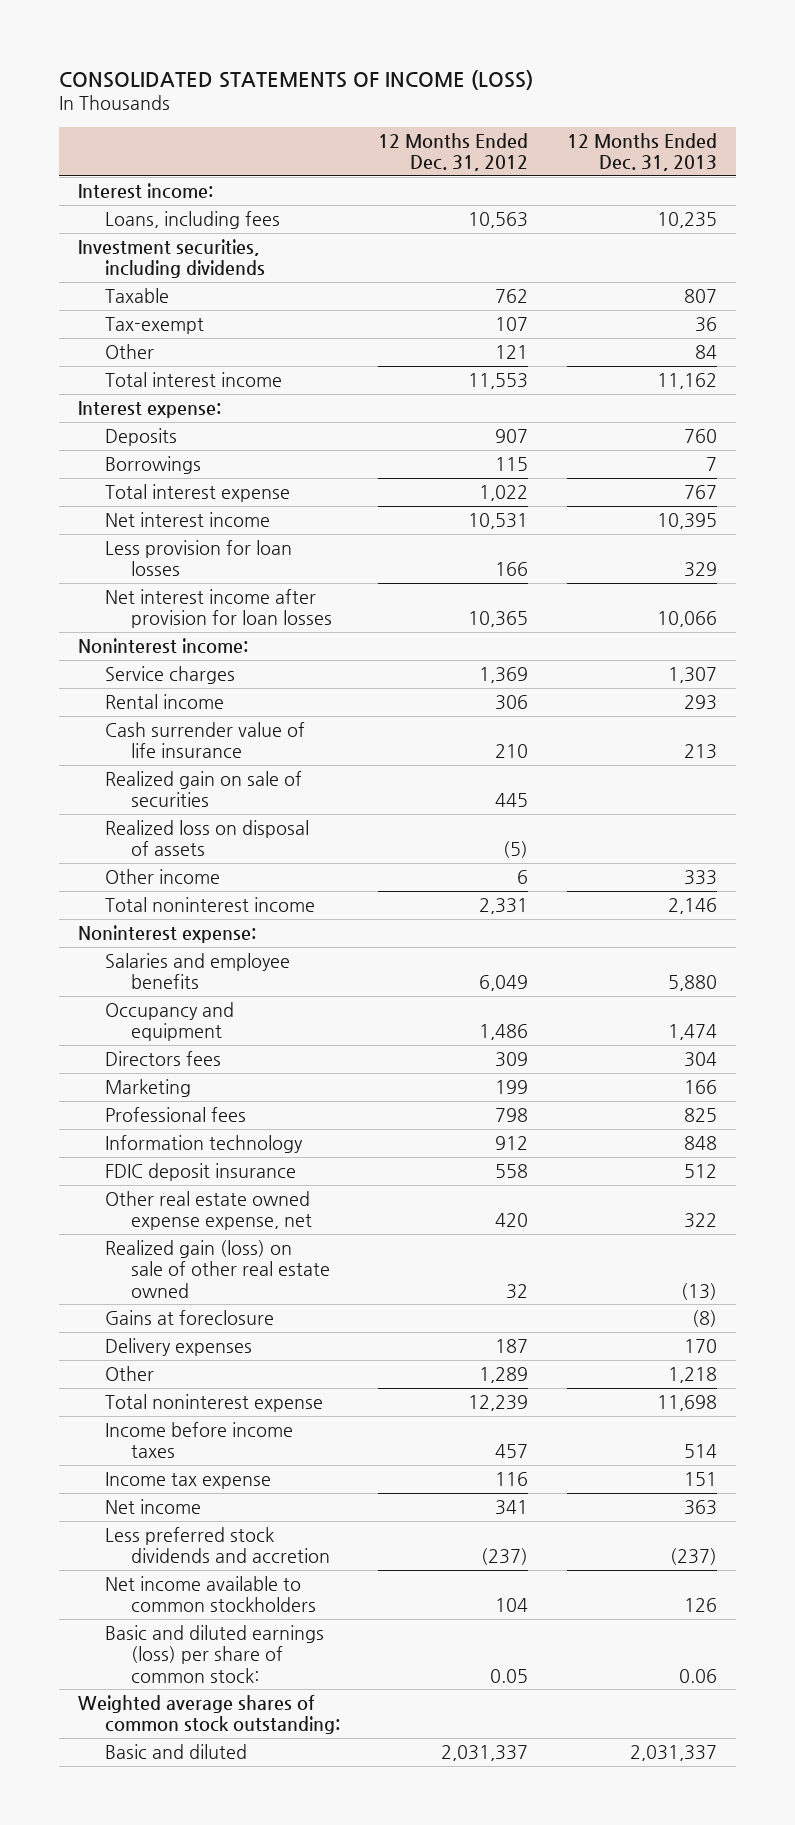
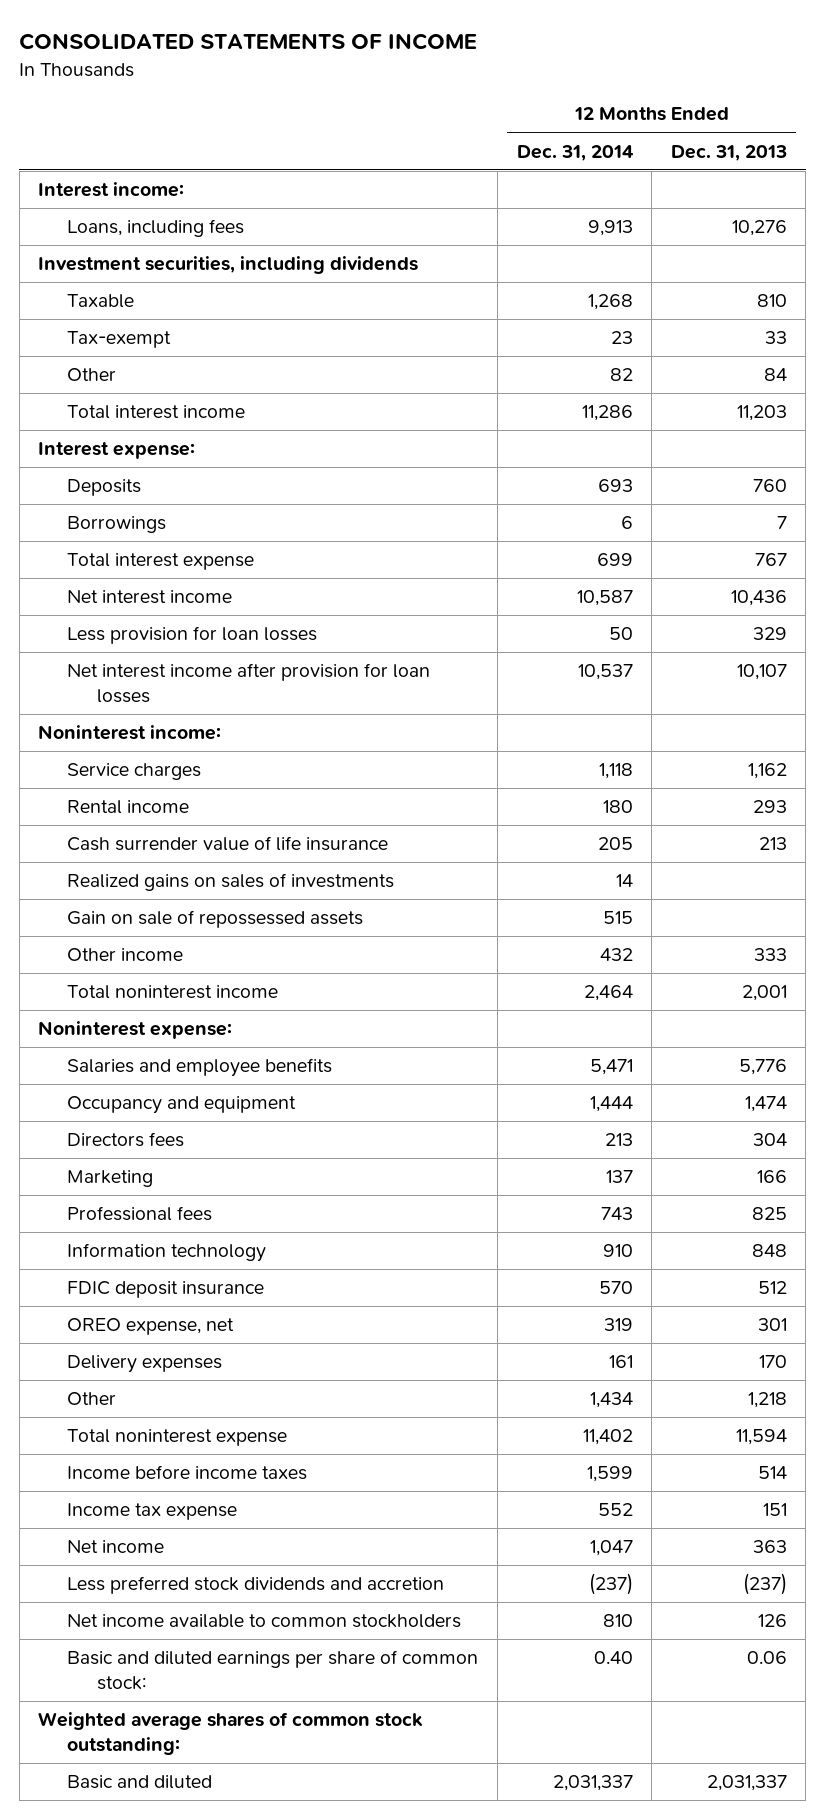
- CONSOLIDATED STATEMENTS OF INCOME (LOSS)
+ CONSOLIDATED STATEMENTS OF INCOME
- | 12 Months Ended Dec. 31, 2012 | 12 Months Ended Dec. 31, 2013
+ | 12 Months Ended Dec. 31, 2014 | 12 Months Ended Dec. 31, 2013
- Loans, including fees | 10,563 | 10,235
+ Loans, including fees | 9,913 | 10,276
- Taxable | 762 | 807
- Tax-exempt | 107 | 36
+ Taxable | 1,268 | 810
+ Tax-exempt | 23 | 33
- Total interest income | 11,553 | 11,162
+ Total interest income | 11,286 | 11,203
- Net interest income | 10,531 | 10,395
+ Net interest income | 10,587 | 10,436
- Net interest income after provision for loan losses | 10,365 | 10,066
+ Net interest income after provision for loan losses | 10,537 | 10,107
- Service charges | 1,369 | 1,307
+ Service charges | 1,118 | 1,162
- Realized gain on sale of securities | 445 |
- Realized loss on disposal of assets | (5) |
+ Realized gains on sales of investments | 14 |
+ Gain on sale of repossessed assets | 515 |
- Total noninterest income | 2,331 | 2,146
+ Total noninterest income | 2,464 | 2,001
- Salaries and employee benefits | 6,049 | 5,880
+ Salaries and employee benefits | 5,471 | 5,776
- Other real estate owned expense expense, net | 420 | 322
- Realized gain (loss) on sale of other real estate owned | 32 | (13)
- Gains at foreclosure | | (8)
+ OREO expense, net | 319 | 301
- Total noninterest expense | 12,239 | 11,698
+ Total noninterest expense | 11,402 | 11,594
- Basic and diluted earnings (loss) per share of common stock: | 0.05 | 0.06
+ Basic and diluted earnings per share of common stock: | 0.40 | 0.06

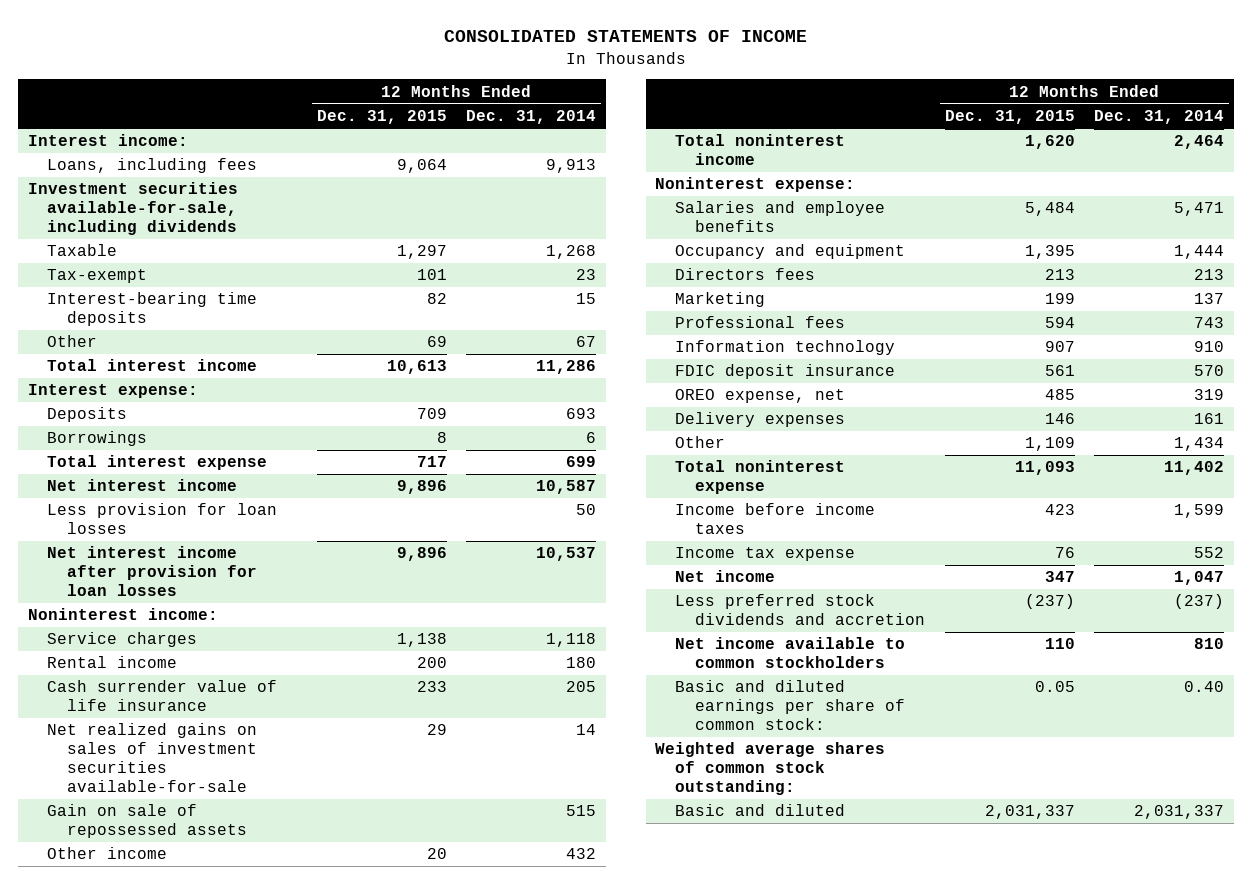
- | 12 Months Ended Dec. 31, 2014 | 12 Months Ended Dec. 31, 2013
+ | 12 Months Ended Dec. 31, 2015 | 12 Months Ended Dec. 31, 2014
- Investment securities, including dividends
+ Investment securities available-for-sale, including dividends
- Other | 82 | 84
+ Interest-bearing time deposits | 82 | 15
+ Other | 69 | 67
- Realized gains on sales of investments | 14 |
+ Net realized gains on sales of investment securities available-for-sale | 29 | 14

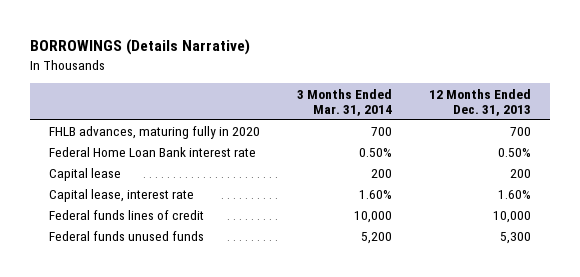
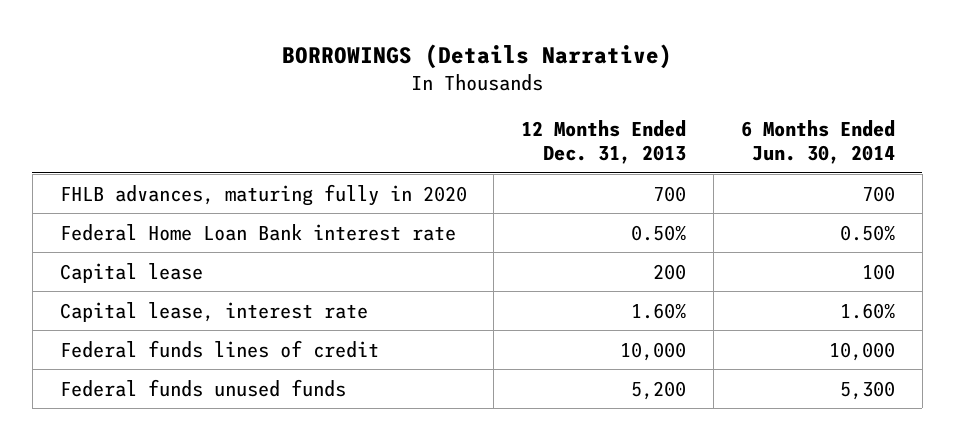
- | 3 Months Ended Mar. 31, 2014 | 12 Months Ended Dec. 31, 2013
+ | 12 Months Ended Dec. 31, 2013 | 6 Months Ended Jun. 30, 2014
- Federal funds unused funds | 5,200 | 5,300
+ Federal funds unused funds | 5,200 | 5,300

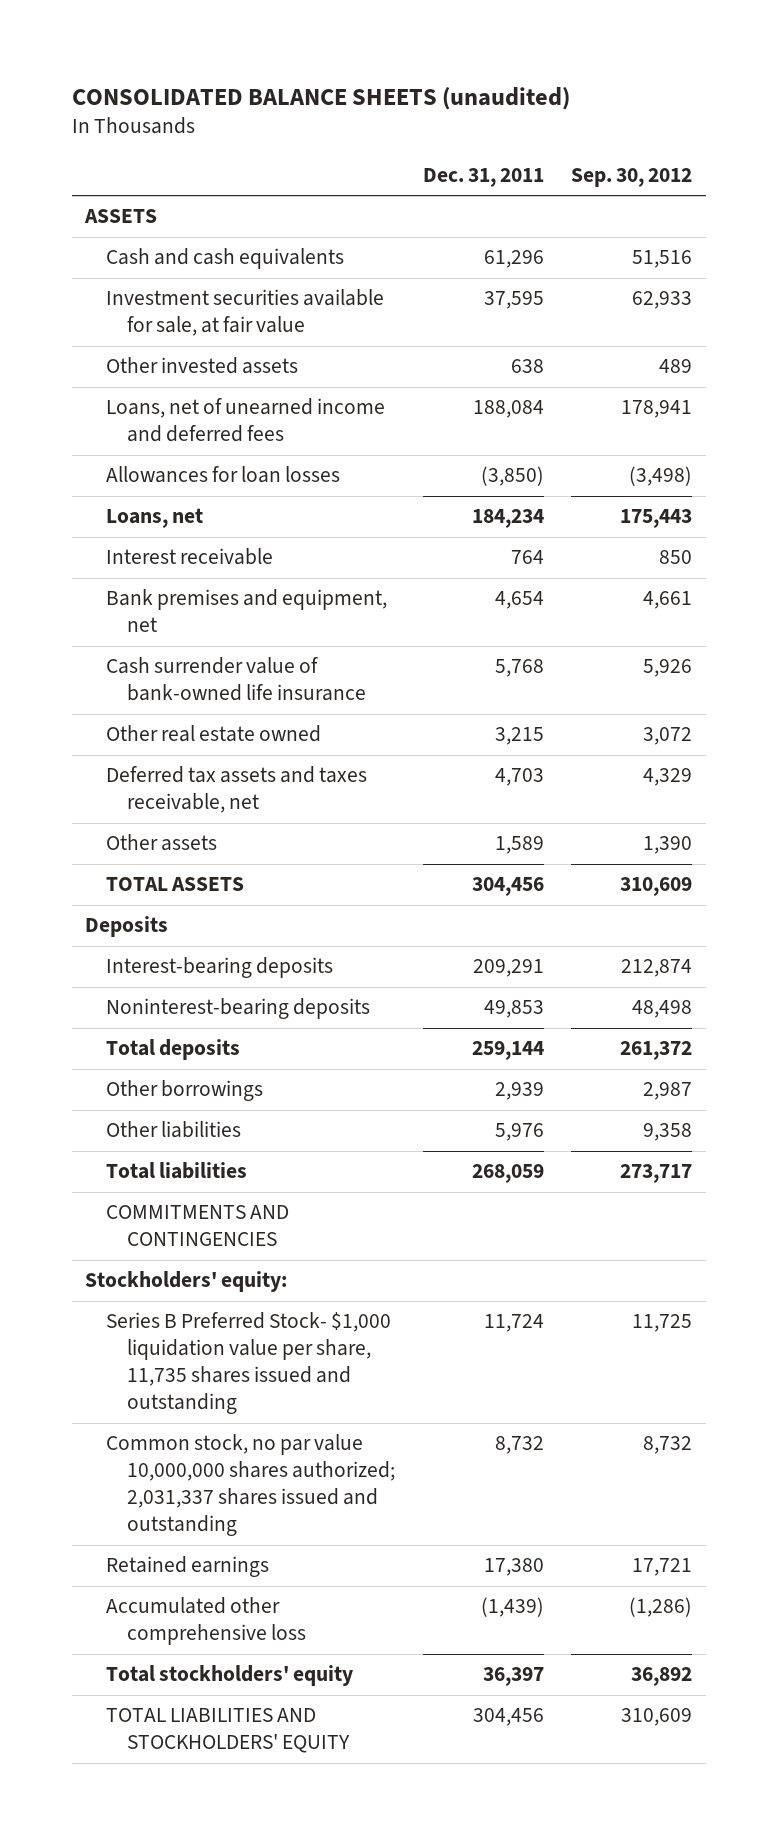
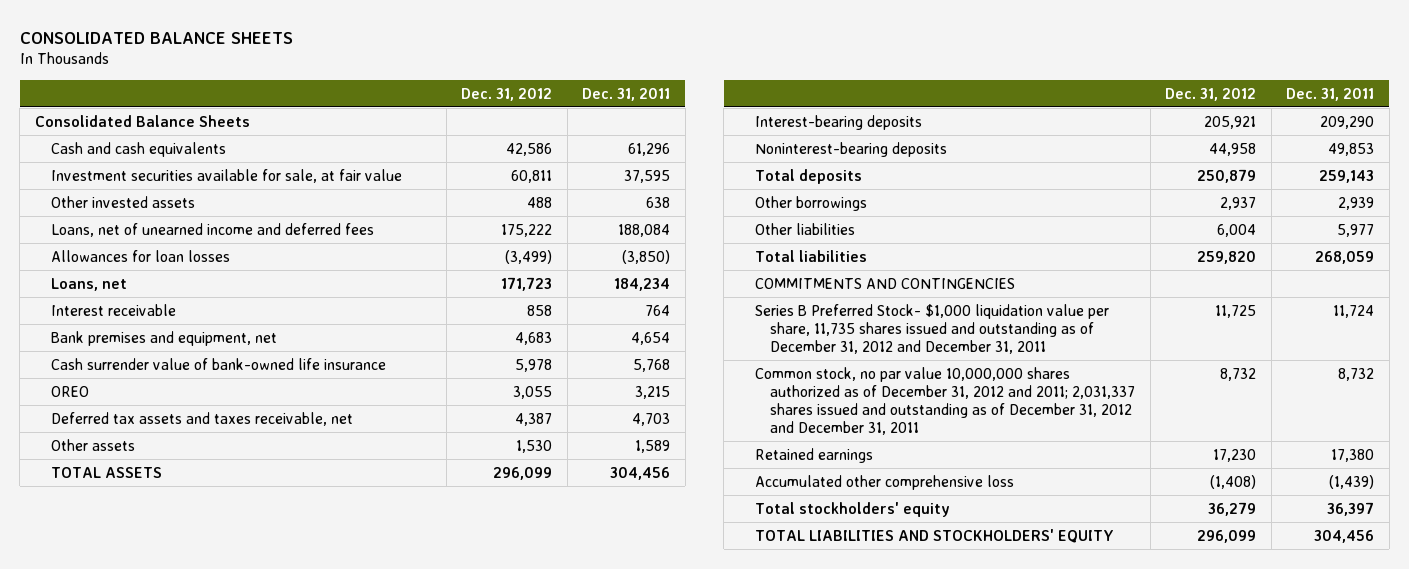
- CONSOLIDATED BALANCE SHEETS (unaudited)
+ CONSOLIDATED BALANCE SHEETS
- | Dec. 31, 2011 | Sep. 30, 2012
+ | Dec. 31, 2012 | Dec. 31, 2011
- ASSETS
+ Consolidated Balance Sheets
- Other real estate owned | 3,215 | 3,072
+ OREO | 3,055 | 3,215
- Deposits
- Interest-bearing deposits | 209,291 | 212,874
+ Interest-bearing deposits | 205,921 | 209,290
- Total deposits | 259,144 | 261,372
+ Total deposits | 250,879 | 259,143
- Other liabilities | 5,976 | 9,358
+ Other liabilities | 6,004 | 5,977
- Stockholders' equity:
- Series B Preferred Stock- $1,000 liquidation value per share, 11,735 shares issued and outstanding | 11,724 | 11,725
- Common stock, no par value 10,000,000 shares authorized; 2,031,337 shares issued and outstanding | 8,732 | 8,732
+ Series B Preferred Stock- $1,000 liquidation value per share, 11,735 shares issued and outstanding as of December 31, 2012 and December 31, 2011 | 11,725 | 11,724
+ Common stock, no par value 10,000,000 shares authorized as of December 31, 2012 and 2011; 2,031,337 shares issued and outstanding as of December 31, 2012 and December 31, 2011 | 8,732 | 8,732

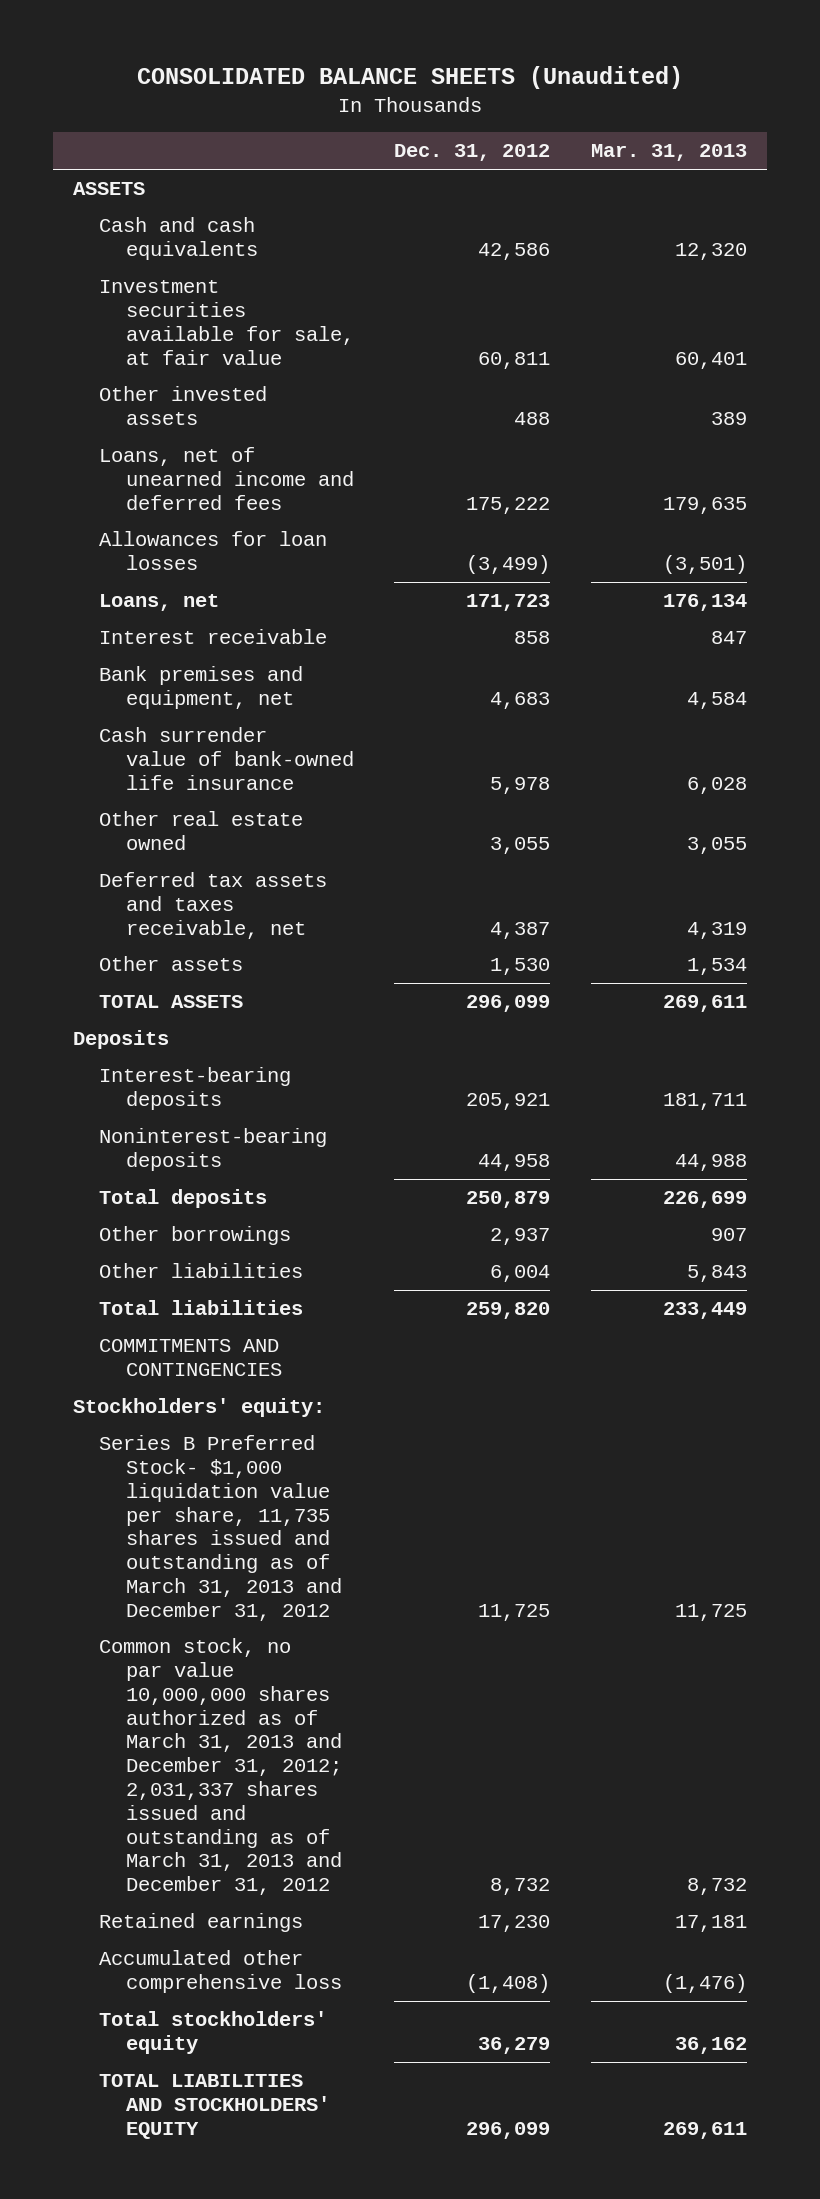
- CONSOLIDATED BALANCE SHEETS
+ CONSOLIDATED BALANCE SHEETS (Unaudited)
- | Dec. 31, 2012 | Dec. 31, 2011
+ | Dec. 31, 2012 | Mar. 31, 2013
- Consolidated Balance Sheets
+ ASSETS
- OREO | 3,055 | 3,215
+ Other real estate owned | 3,055 | 3,055
+ Deposits
- Series B Preferred Stock- $1,000 liquidation value per share, 11,735 shares issued and outstanding as of December 31, 2012 and December 31, 2011 | 11,725 | 11,724
- Common stock, no par value 10,000,000 shares authorized as of December 31, 2012 and 2011; 2,031,337 shares issued and outstanding as of December 31, 2012 and December 31, 2011 | 8,732 | 8,732
+ Stockholders' equity:
+ Series B Preferred Stock- $1,000 liquidation value per share, 11,735 shares issued and outstanding as of March 31, 2013 and December 31, 2012 | 11,725 | 11,725
+ Common stock, no par value 10,000,000 shares authorized as of March 31, 2013 and December 31, 2012; 2,031,337 shares issued and outstanding as of March 31, 2013 and December 31, 2012 | 8,732 | 8,732

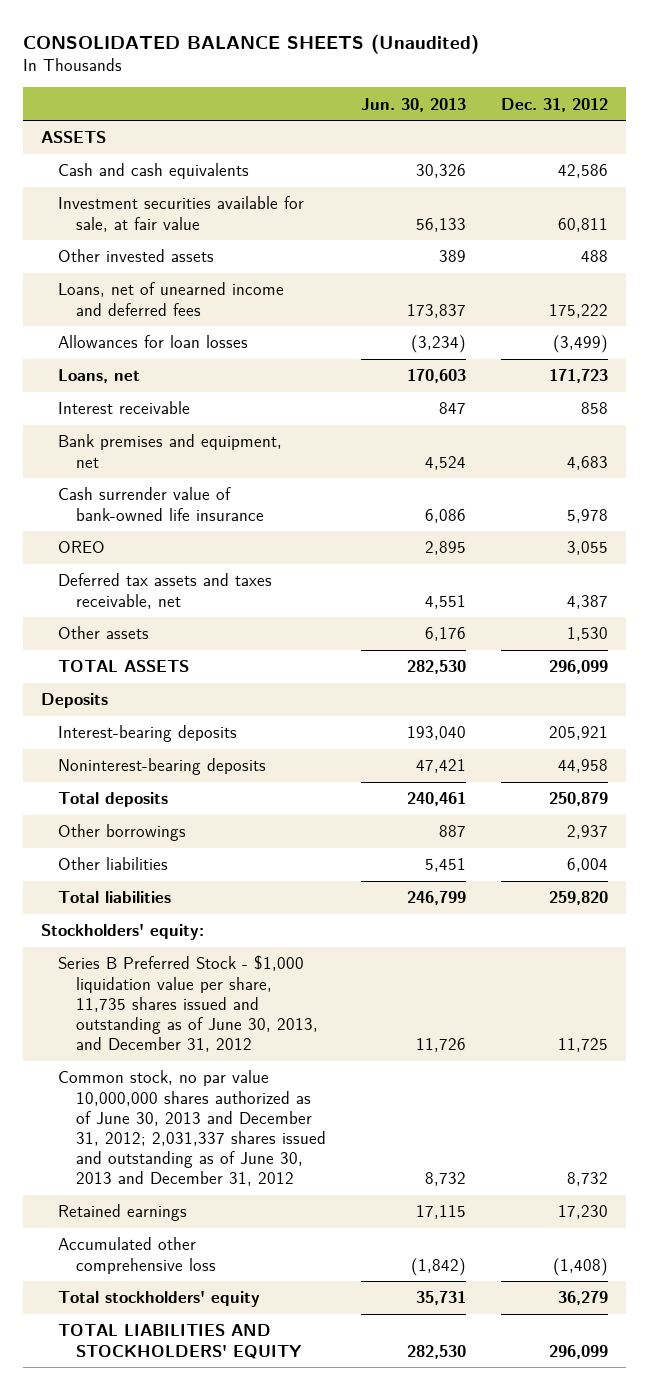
- | Dec. 31, 2012 | Mar. 31, 2013
+ | Jun. 30, 2013 | Dec. 31, 2012
- Other real estate owned | 3,055 | 3,055
+ OREO | 2,895 | 3,055
- COMMITMENTS AND CONTINGENCIES
- Series B Preferred Stock- $1,000 liquidation value per share, 11,735 shares issued and outstanding as of March 31, 2013 and December 31, 2012 | 11,725 | 11,725
- Common stock, no par value 10,000,000 shares authorized as of March 31, 2013 and December 31, 2012; 2,031,337 shares issued and outstanding as of March 31, 2013 and December 31, 2012 | 8,732 | 8,732
+ Series B Preferred Stock - $1,000 liquidation value per share, 11,735 shares issued and outstanding as of June 30, 2013, and December 31, 2012 | 11,726 | 11,725
+ Common stock, no par value 10,000,000 shares authorized as of June 30, 2013 and December 31, 2012; 2,031,337 shares issued and outstanding as of June 30, 2013 and December 31, 2012 | 8,732 | 8,732

